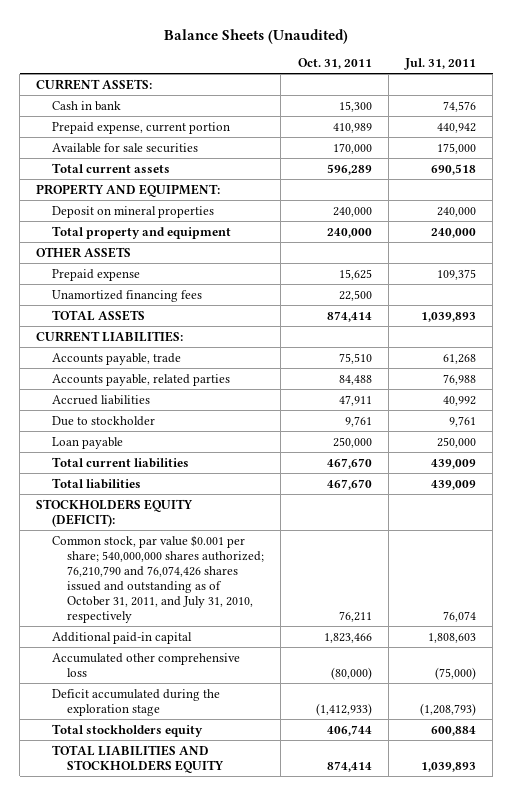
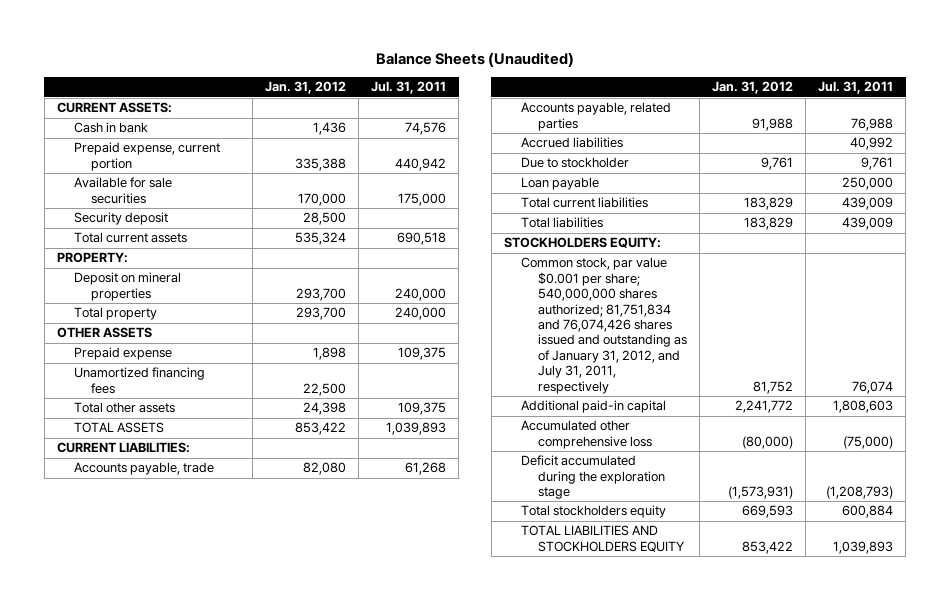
- | Oct. 31, 2011 | Jul. 31, 2011
+ | Jan. 31, 2012 | Jul. 31, 2011
+ Security deposit | 28,500 |
- PROPERTY AND EQUIPMENT:
+ PROPERTY:
- Total property and equipment | 240,000 | 240,000
+ Total property | 293,700 | 240,000
+ Total other assets | 24,398 | 109,375
- STOCKHOLDERS EQUITY (DEFICIT):
- Common stock, par value $0.001 per share; 540,000,000 shares authorized; 76,210,790 and 76,074,426 shares issued and outstanding as of October 31, 2011, and July 31, 2010, respectively | 76,211 | 76,074
+ STOCKHOLDERS EQUITY:
+ Common stock, par value $0.001 per share; 540,000,000 shares authorized; 81,751,834 and 76,074,426 shares issued and outstanding as of January 31, 2012, and July 31, 2011, respectively | 81,752 | 76,074

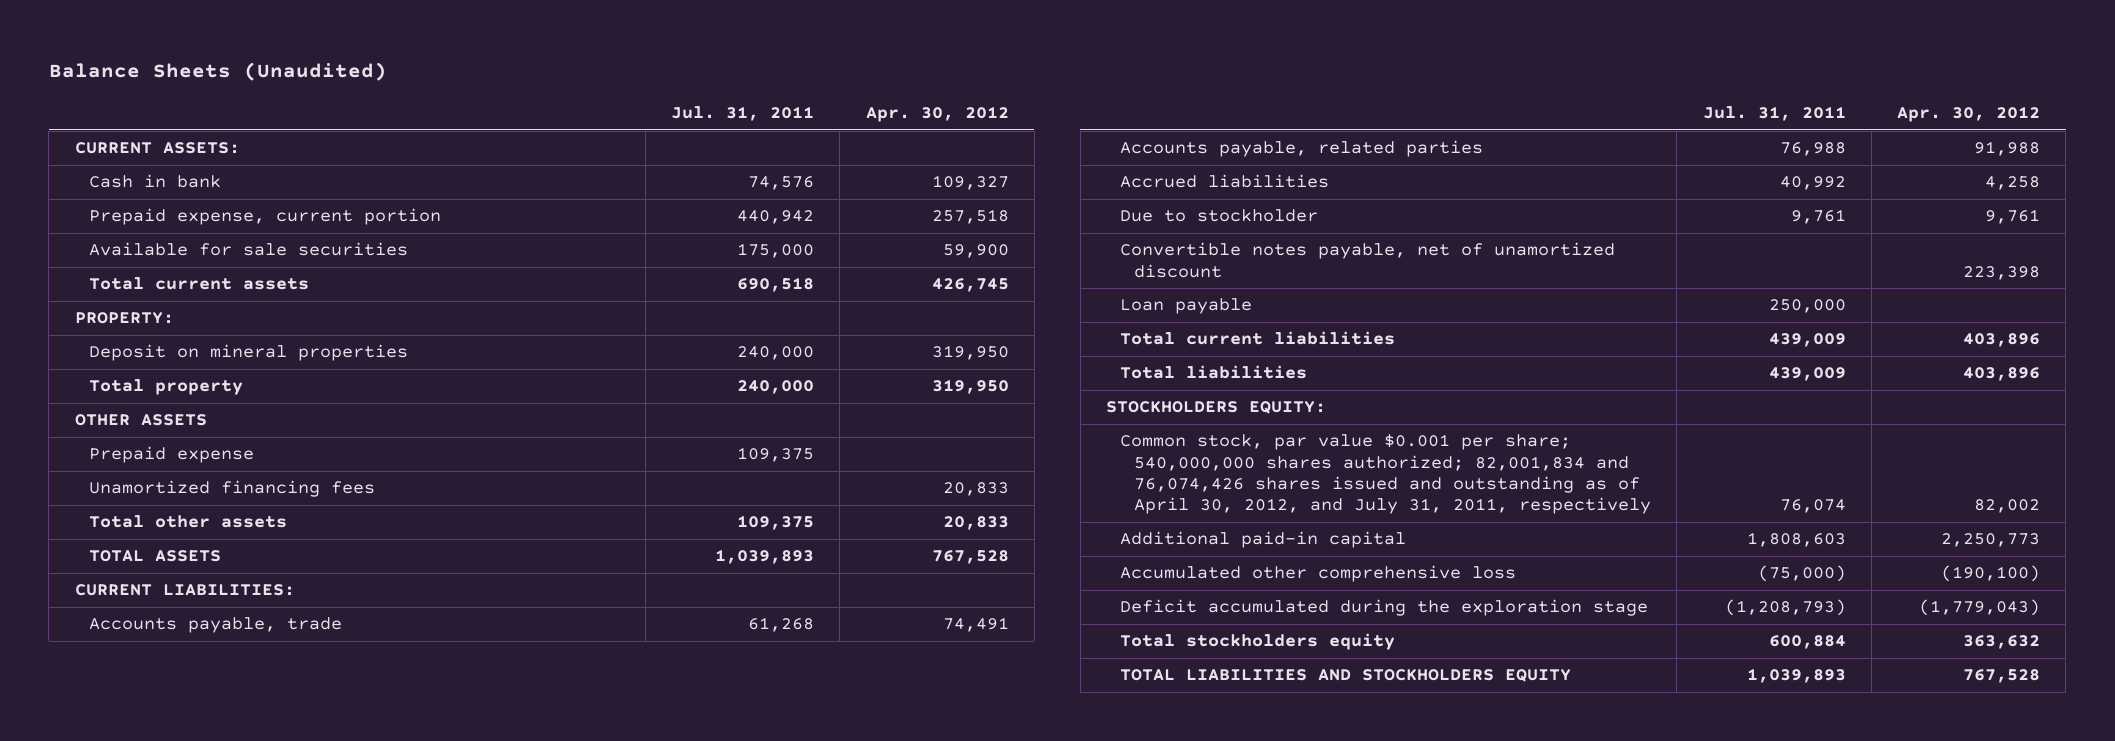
- | Jan. 31, 2012 | Jul. 31, 2011
+ | Jul. 31, 2011 | Apr. 30, 2012
- Security deposit | 28,500 |
+ Convertible notes payable, net of unamortized discount | | 223,398
- Common stock, par value $0.001 per share; 540,000,000 shares authorized; 81,751,834 and 76,074,426 shares issued and outstanding as of January 31, 2012, and July 31, 2011, respectively | 81,752 | 76,074
+ Common stock, par value $0.001 per share; 540,000,000 shares authorized; 82,001,834 and 76,074,426 shares issued and outstanding as of April 30, 2012, and July 31, 2011, respectively | 76,074 | 82,002

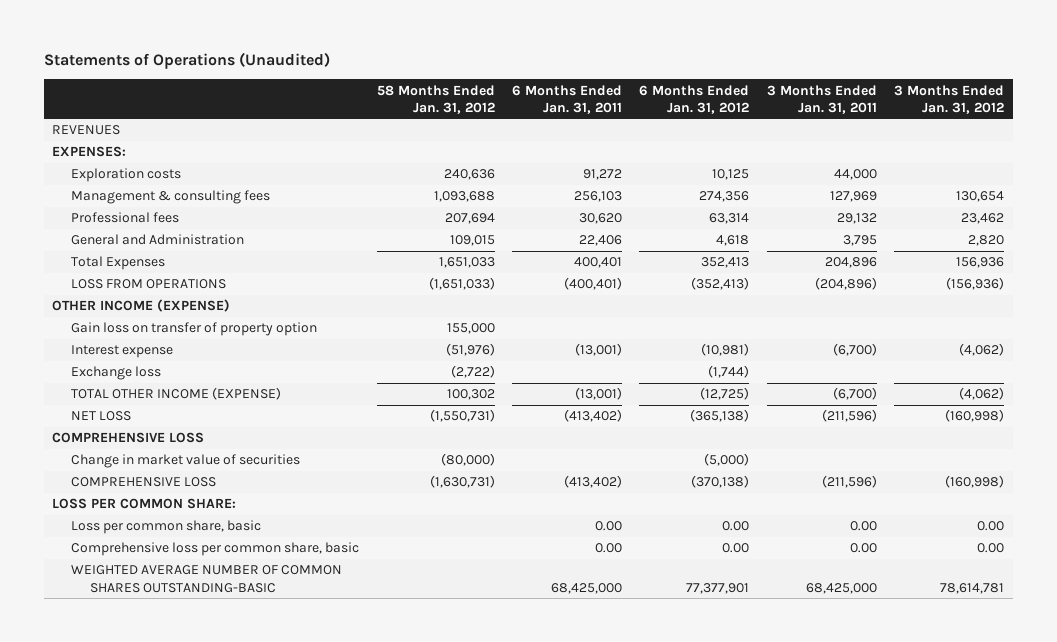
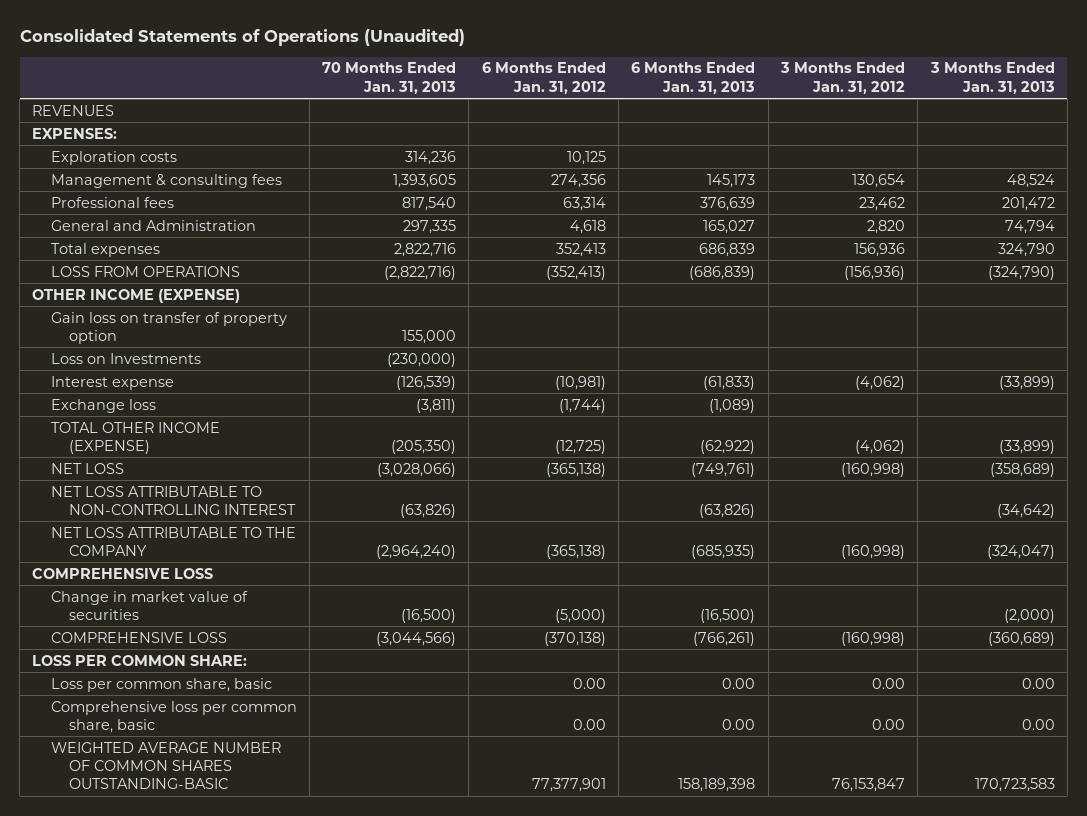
- Statements of Operations (Unaudited)
+ Consolidated Statements of Operations (Unaudited)
- | 58 Months Ended Jan. 31, 2012 | 6 Months Ended Jan. 31, 2011 | 6 Months Ended Jan. 31, 2012 | 3 Months Ended Jan. 31, 2011 | 3 Months Ended Jan. 31, 2012
+ | 70 Months Ended Jan. 31, 2013 | 6 Months Ended Jan. 31, 2012 | 6 Months Ended Jan. 31, 2013 | 3 Months Ended Jan. 31, 2012 | 3 Months Ended Jan. 31, 2013
- Total Expenses | 1,651,033 | 400,401 | 352,413 | 204,896 | 156,936
+ Total expenses | 2,822,716 | 352,413 | 686,839 | 156,936 | 324,790
+ Loss on Investments | (230,000) | | | |
+ NET LOSS ATTRIBUTABLE TO NON-CONTROLLING INTEREST | (63,826) | | (63,826) | | (34,642)
+ NET LOSS ATTRIBUTABLE TO THE COMPANY | (2,964,240) | (365,138) | (685,935) | (160,998) | (324,047)
- WEIGHTED AVERAGE NUMBER OF COMMON SHARES OUTSTANDING-BASIC | | 68,425,000 | 77,377,901 | 68,425,000 | 78,614,781
+ WEIGHTED AVERAGE NUMBER OF COMMON SHARES OUTSTANDING-BASIC | | 77,377,901 | 158,189,398 | 76,153,847 | 170,723,583

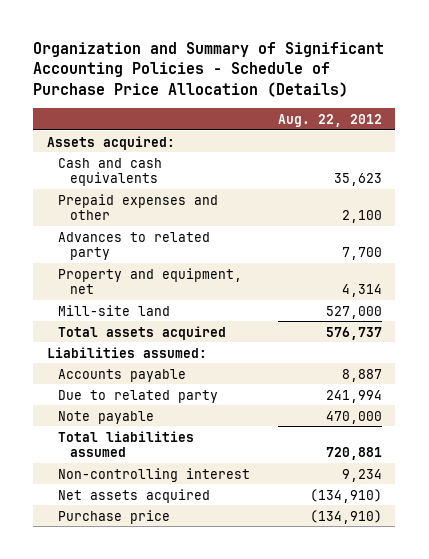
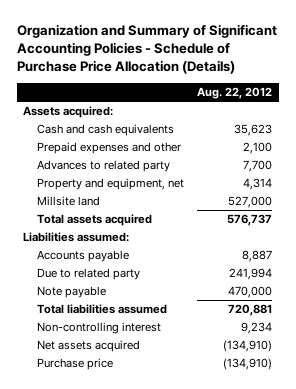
- Mill-site land | 527,000
+ Millsite land | 527,000

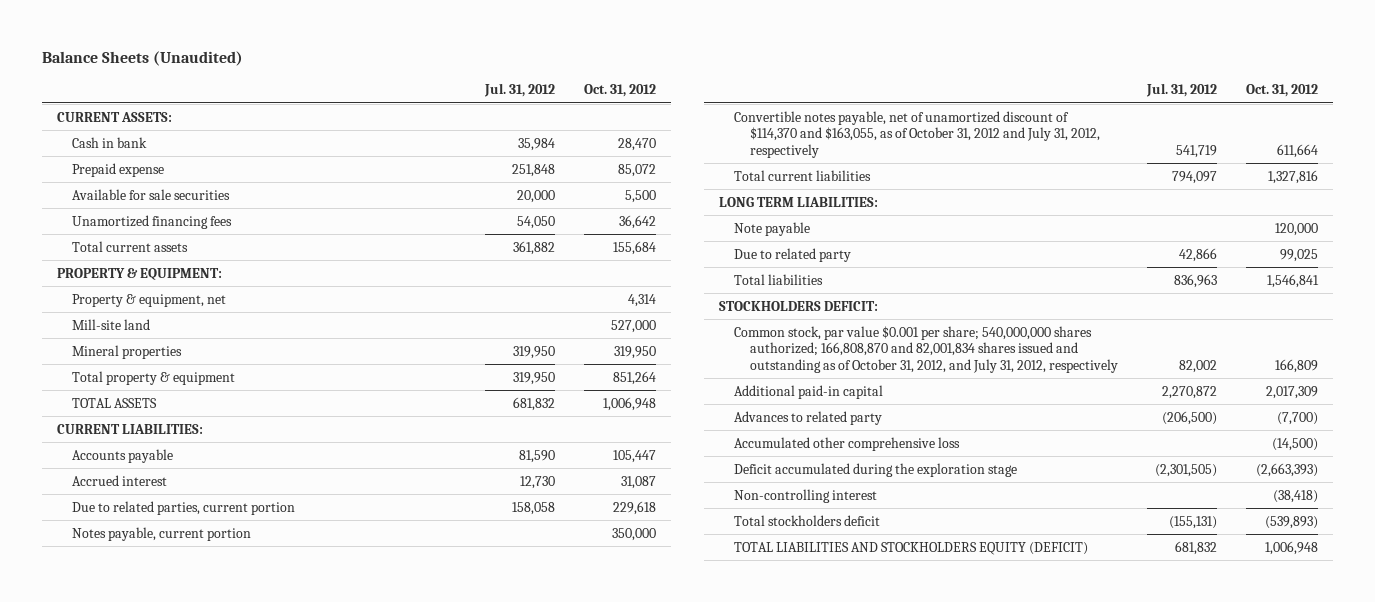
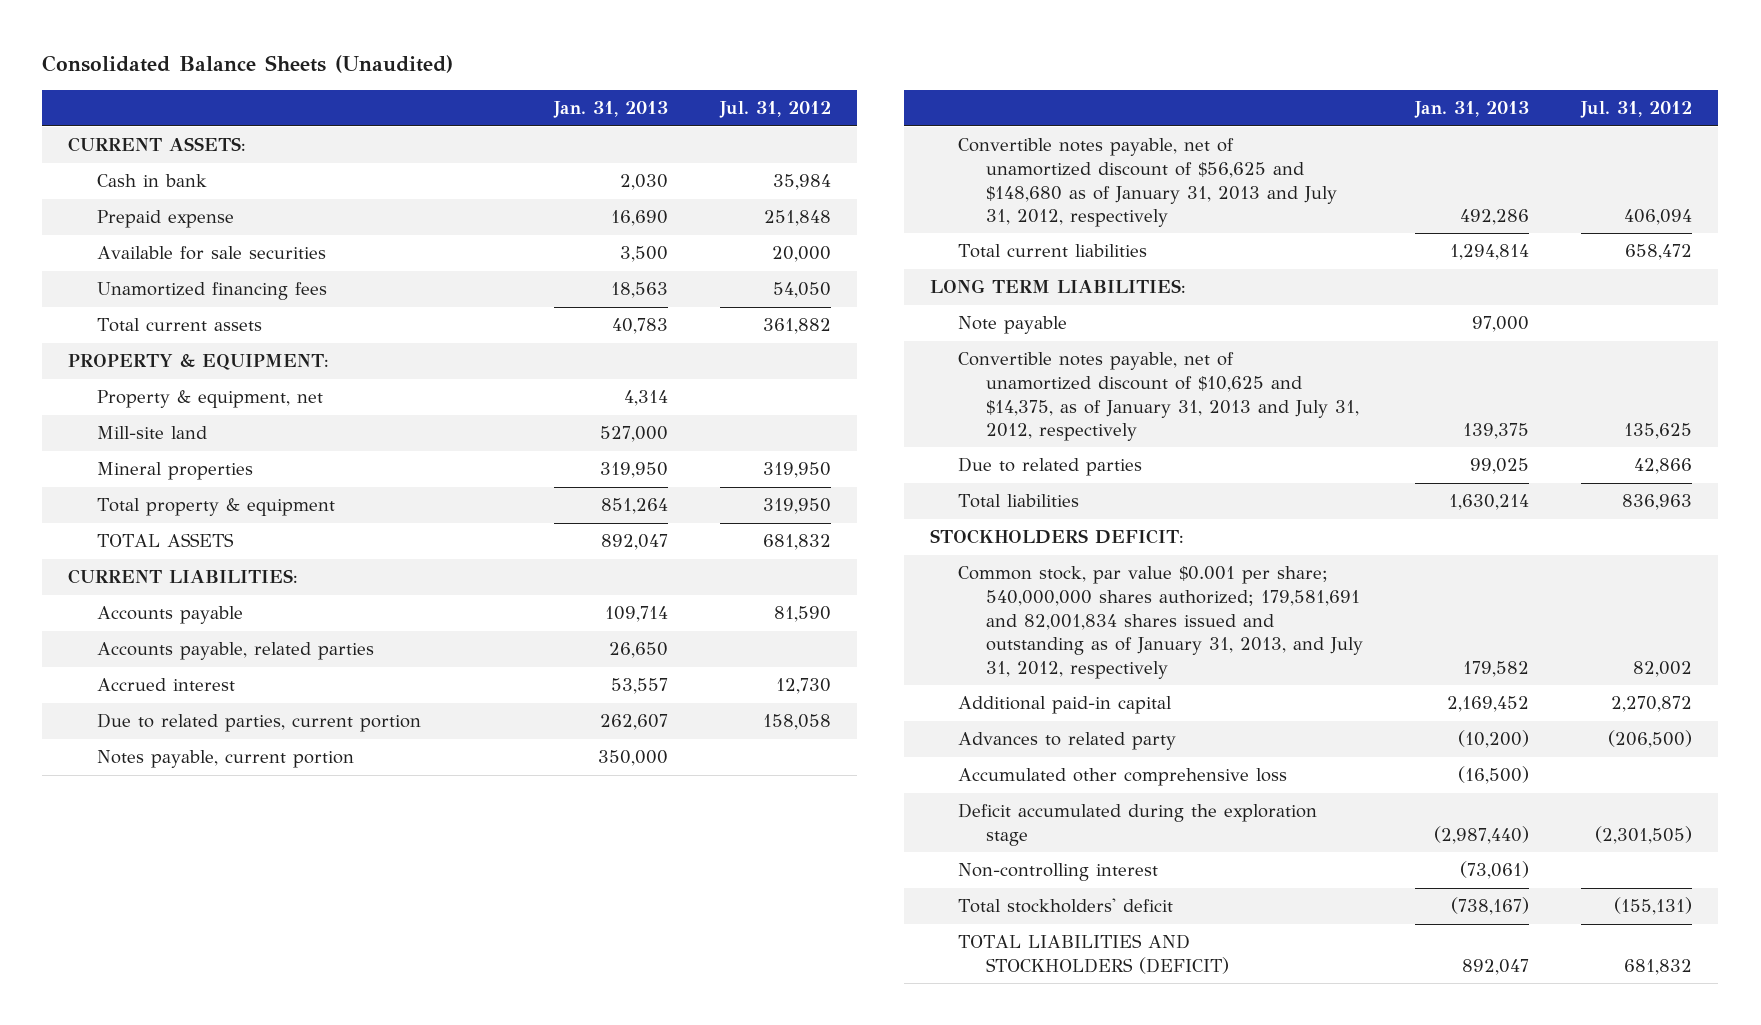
- Balance Sheets (Unaudited)
+ Consolidated Balance Sheets (Unaudited)
- | Jul. 31, 2012 | Oct. 31, 2012
+ | Jan. 31, 2013 | Jul. 31, 2012
+ Accounts payable, related parties | 26,650 |
- Convertible notes payable, net of unamortized discount of $114,370 and $163,055, as of October 31, 2012 and July 31, 2012, respectively | 541,719 | 611,664
- Total current liabilities | 794,097 | 1,327,816
+ Convertible notes payable, net of unamortized discount of $56,625 and $148,680 as of January 31, 2013 and July 31, 2012, respectively | 492,286 | 406,094
+ Total current liabilities | 1,294,814 | 658,472
- Due to related party | 42,866 | 99,025
+ Convertible notes payable, net of unamortized discount of $10,625 and $14,375, as of January 31, 2013 and July 31, 2012, respectively | 139,375 | 135,625
+ Due to related parties | 99,025 | 42,866
- Common stock, par value $0.001 per share; 540,000,000 shares authorized; 166,808,870 and 82,001,834 shares issued and outstanding as of October 31, 2012, and July 31, 2012, respectively | 82,002 | 166,809
+ Common stock, par value $0.001 per share; 540,000,000 shares authorized; 179,581,691 and 82,001,834 shares issued and outstanding as of January 31, 2013, and July 31, 2012, respectively | 179,582 | 82,002
- Total stockholders deficit | (155,131) | (539,893)
- TOTAL LIABILITIES AND STOCKHOLDERS EQUITY (DEFICIT) | 681,832 | 1,006,948
+ Total stockholders' deficit | (738,167) | (155,131)
+ TOTAL LIABILITIES AND STOCKHOLDERS (DEFICIT) | 892,047 | 681,832

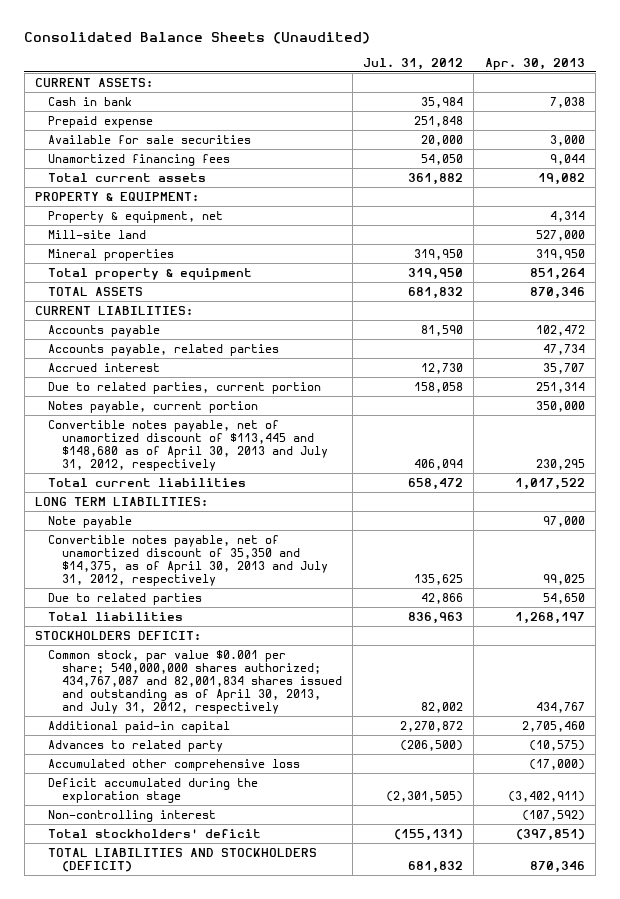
- | Jan. 31, 2013 | Jul. 31, 2012
+ | Jul. 31, 2012 | Apr. 30, 2013
- Convertible notes payable, net of unamortized discount of $56,625 and $148,680 as of January 31, 2013 and July 31, 2012, respectively | 492,286 | 406,094
+ Convertible notes payable, net of unamortized discount of $113,445 and $148,680 as of April 30, 2013 and July 31, 2012, respectively | 406,094 | 230,295
- Convertible notes payable, net of unamortized discount of $10,625 and $14,375, as of January 31, 2013 and July 31, 2012, respectively | 139,375 | 135,625
+ Convertible notes payable, net of unamortized discount of 35,350 and $14,375, as of April 30, 2013 and July 31, 2012, respectively | 135,625 | 99,025
- Common stock, par value $0.001 per share; 540,000,000 shares authorized; 179,581,691 and 82,001,834 shares issued and outstanding as of January 31, 2013, and July 31, 2012, respectively | 179,582 | 82,002
+ Common stock, par value $0.001 per share; 540,000,000 shares authorized; 434,767,087 and 82,001,834 shares issued and outstanding as of April 30, 2013, and July 31, 2012, respectively | 82,002 | 434,767

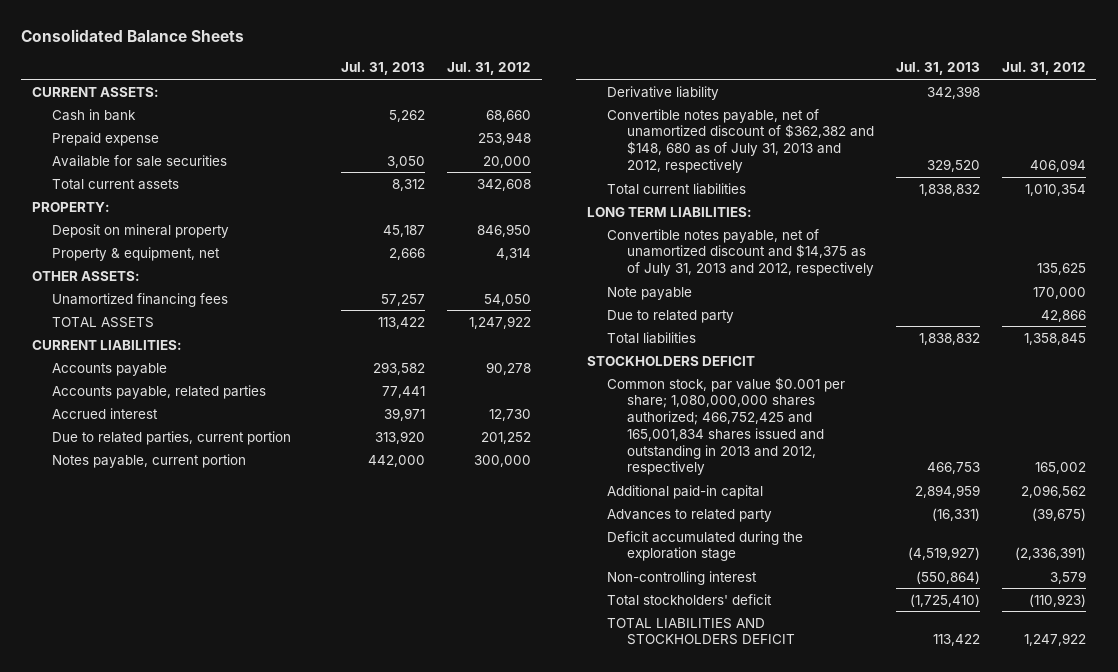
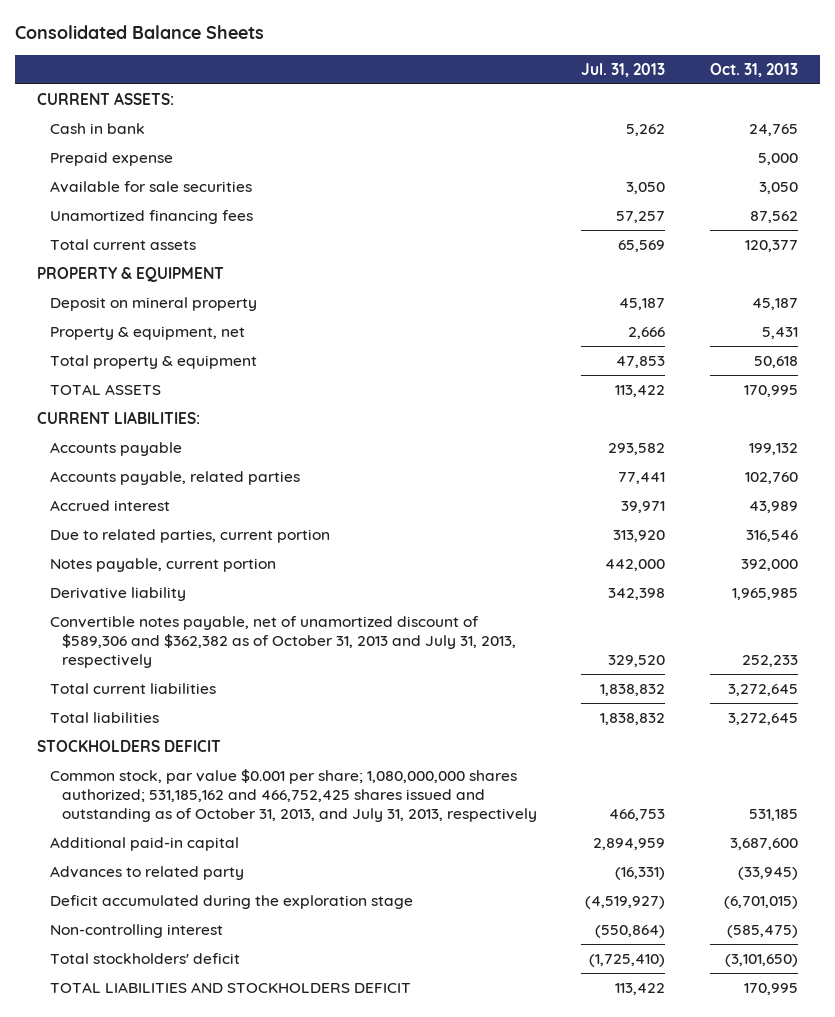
- | Jul. 31, 2013 | Jul. 31, 2012
+ | Jul. 31, 2013 | Oct. 31, 2013
- Total current assets | 8,312 | 342,608
- PROPERTY:
moved up: Unamortized financing fees | 57,257 | 87,562
+ Total current assets | 65,569 | 120,377
+ PROPERTY & EQUIPMENT
- OTHER ASSETS:
+ Total property & equipment | 47,853 | 50,618
- Convertible notes payable, net of unamortized discount of $362,382 and $148, 680 as of July 31, 2013 and 2012, respectively | 329,520 | 406,094
+ Convertible notes payable, net of unamortized discount of $589,306 and $362,382 as of October 31, 2013 and July 31, 2013, respectively | 329,520 | 252,233
- LONG TERM LIABILITIES:
- Convertible notes payable, net of unamortized discount and $14,375 as of July 31, 2013 and 2012, respectively | | 135,625
- Note payable | | 170,000
- Due to related party | | 42,866
- Common stock, par value $0.001 per share; 1,080,000,000 shares authorized; 466,752,425 and 165,001,834 shares issued and outstanding in 2013 and 2012, respectively | 466,753 | 165,002
+ Common stock, par value $0.001 per share; 1,080,000,000 shares authorized; 531,185,162 and 466,752,425 shares issued and outstanding as of October 31, 2013, and July 31, 2013, respectively | 466,753 | 531,185

